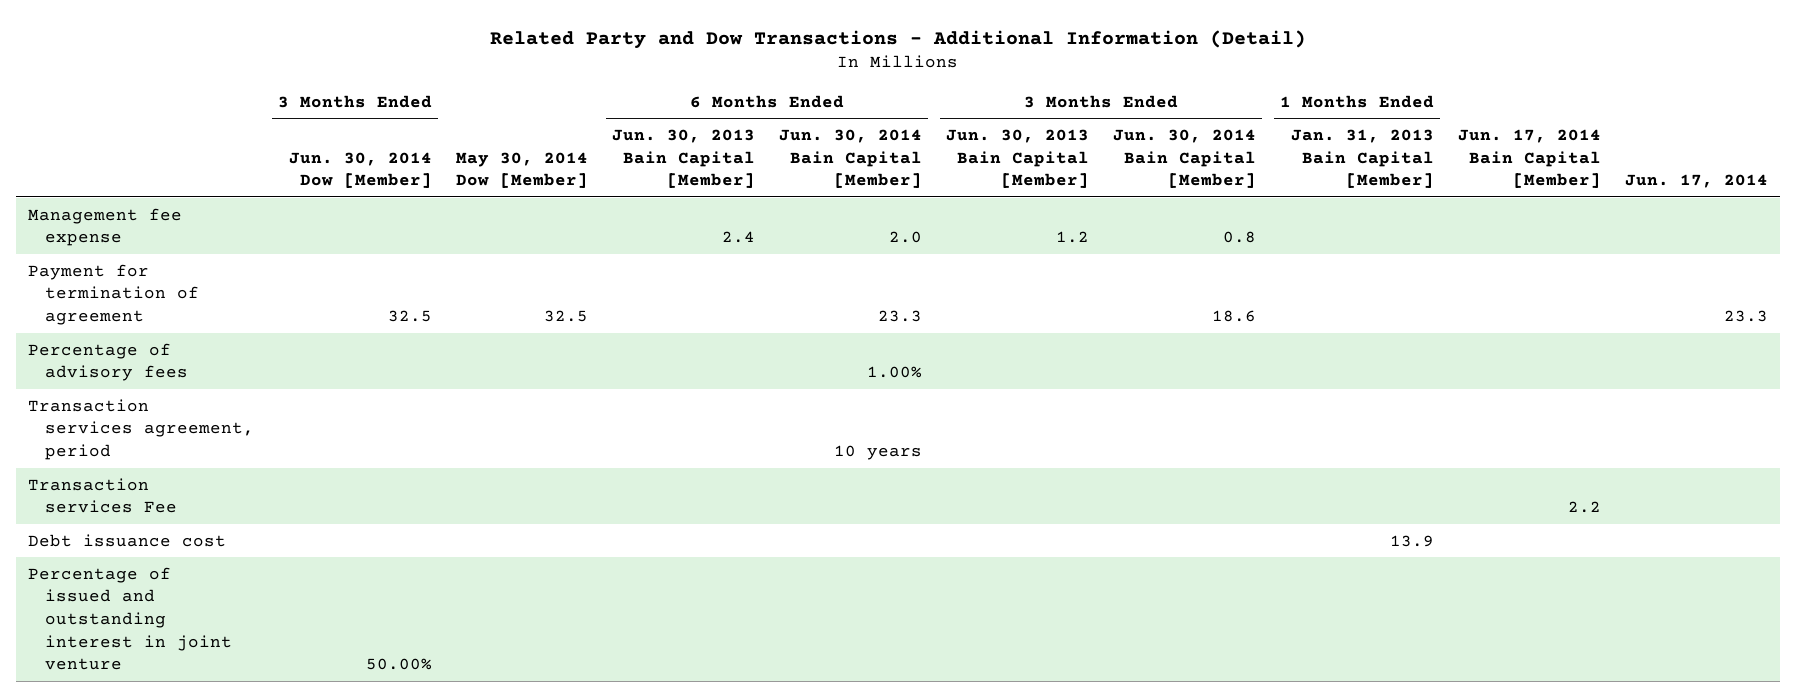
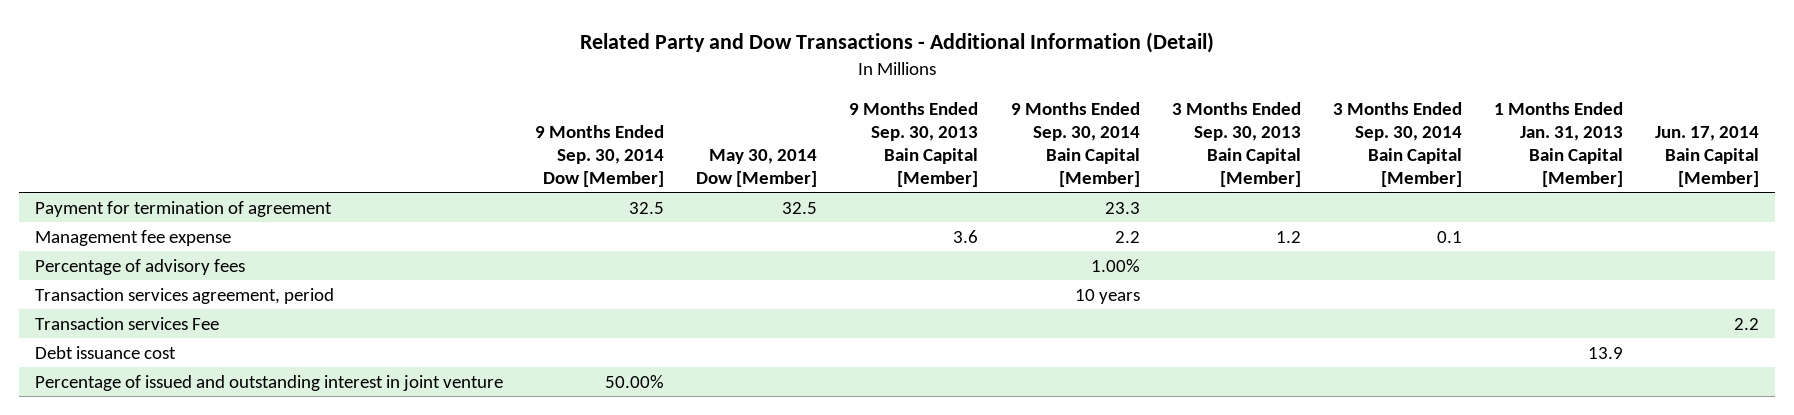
- | 3 Months Ended Jun. 30, 2014 Dow [Member] | May 30, 2014 Dow [Member] | 6 Months Ended Jun. 30, 2013 Bain Capital [Member] | 6 Months Ended Jun. 30, 2014 Bain Capital [Member] | 3 Months Ended Jun. 30, 2013 Bain Capital [Member] | 3 Months Ended Jun. 30, 2014 Bain Capital [Member] | 1 Months Ended Jan. 31, 2013 Bain Capital [Member] | Jun. 17, 2014 Bain Capital [Member] | Jun. 17, 2014
+ | 9 Months Ended Sep. 30, 2014 Dow [Member] | May 30, 2014 Dow [Member] | 9 Months Ended Sep. 30, 2013 Bain Capital [Member] | 9 Months Ended Sep. 30, 2014 Bain Capital [Member] | 3 Months Ended Sep. 30, 2013 Bain Capital [Member] | 3 Months Ended Sep. 30, 2014 Bain Capital [Member] | 1 Months Ended Jan. 31, 2013 Bain Capital [Member] | Jun. 17, 2014 Bain Capital [Member]
moved down: Management fee expense | | | 3.6 | 2.2 | 1.2 | 0.1 | |

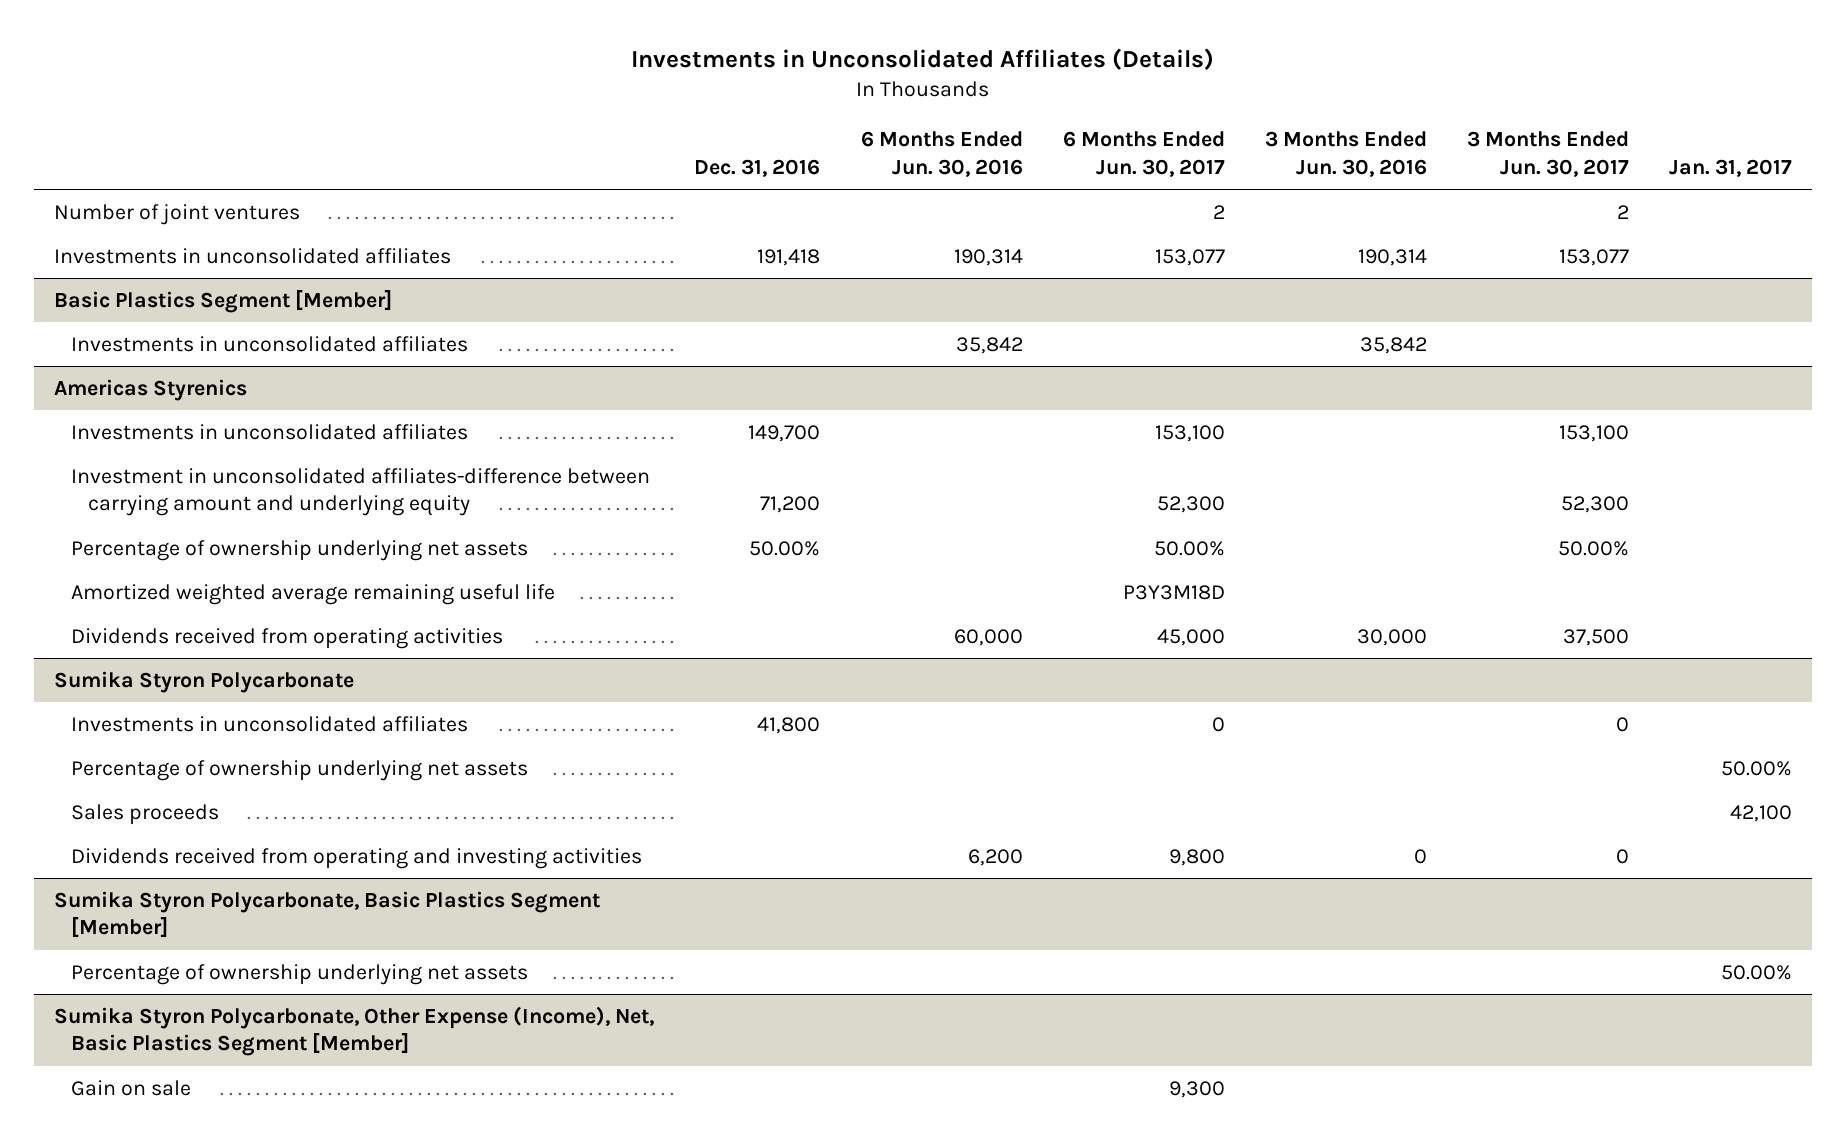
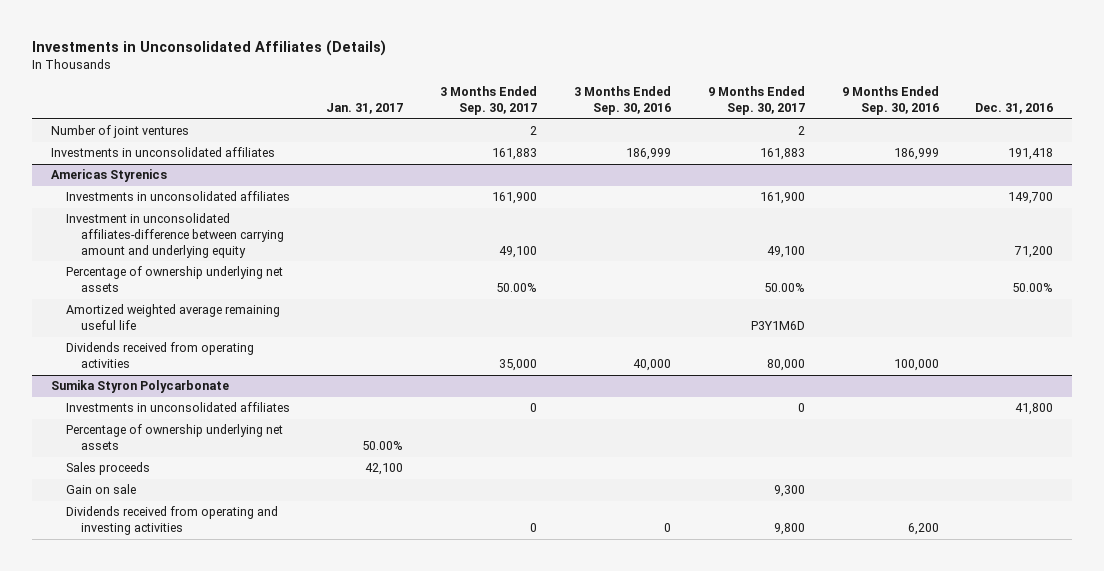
- | Dec. 31, 2016 | 6 Months Ended Jun. 30, 2016 | 6 Months Ended Jun. 30, 2017 | 3 Months Ended Jun. 30, 2016 | 3 Months Ended Jun. 30, 2017 | Jan. 31, 2017
+ | Jan. 31, 2017 | 3 Months Ended Sep. 30, 2017 | 3 Months Ended Sep. 30, 2016 | 9 Months Ended Sep. 30, 2017 | 9 Months Ended Sep. 30, 2016 | Dec. 31, 2016
- Basic Plastics Segment [Member]
- Investments in unconsolidated affiliates | | 35,842 | | 35,842 | |
@ Sumika Styron Polycarbonate
+ Gain on sale | | | | 9,300 | |
- Sumika Styron Polycarbonate, Basic Plastics Segment [Member]
- Percentage of ownership underlying net assets | | | | | | 50.00%
- Sumika Styron Polycarbonate, Other Expense (Income), Net, Basic Plastics Segment [Member]
- Gain on sale | | | 9,300 | | |

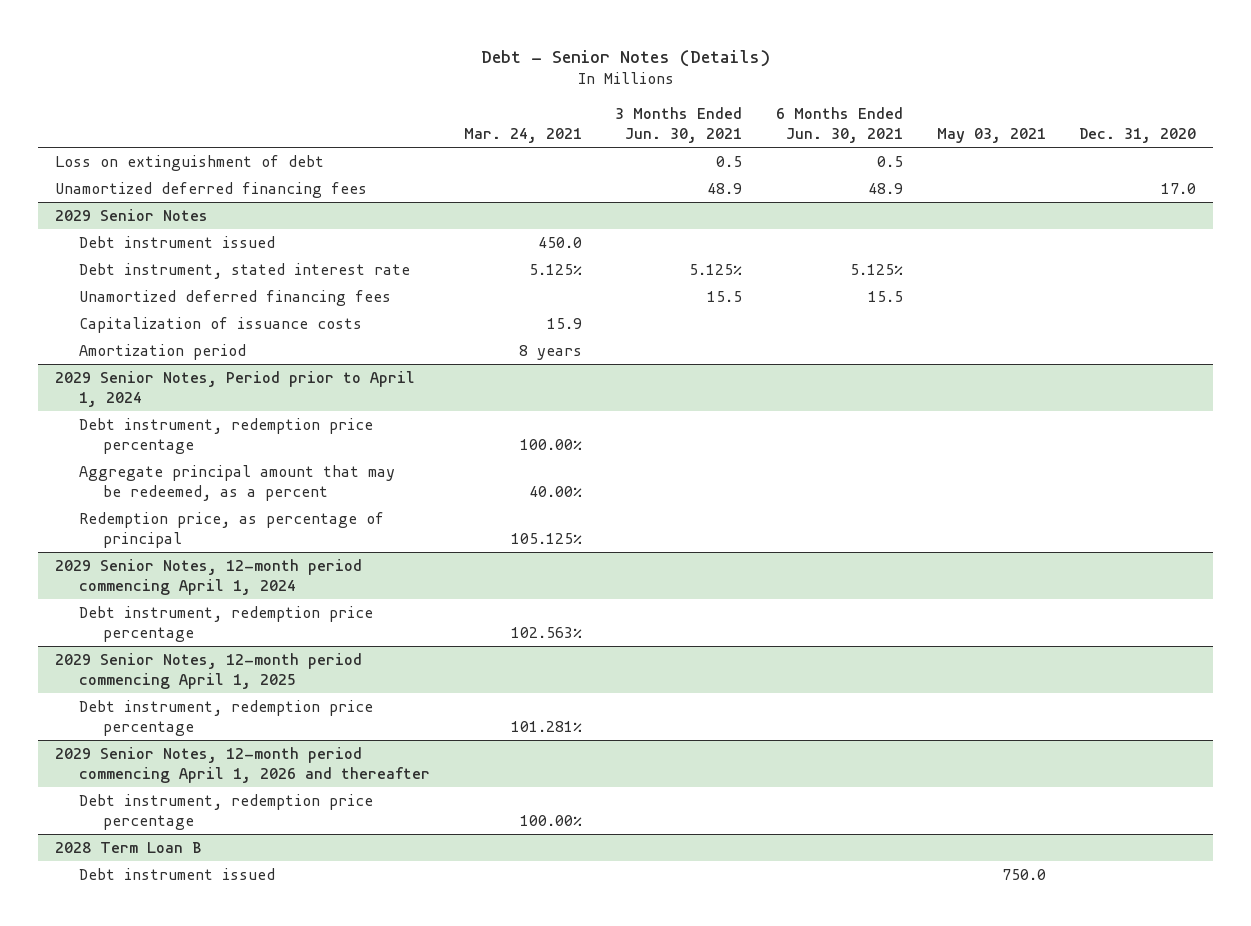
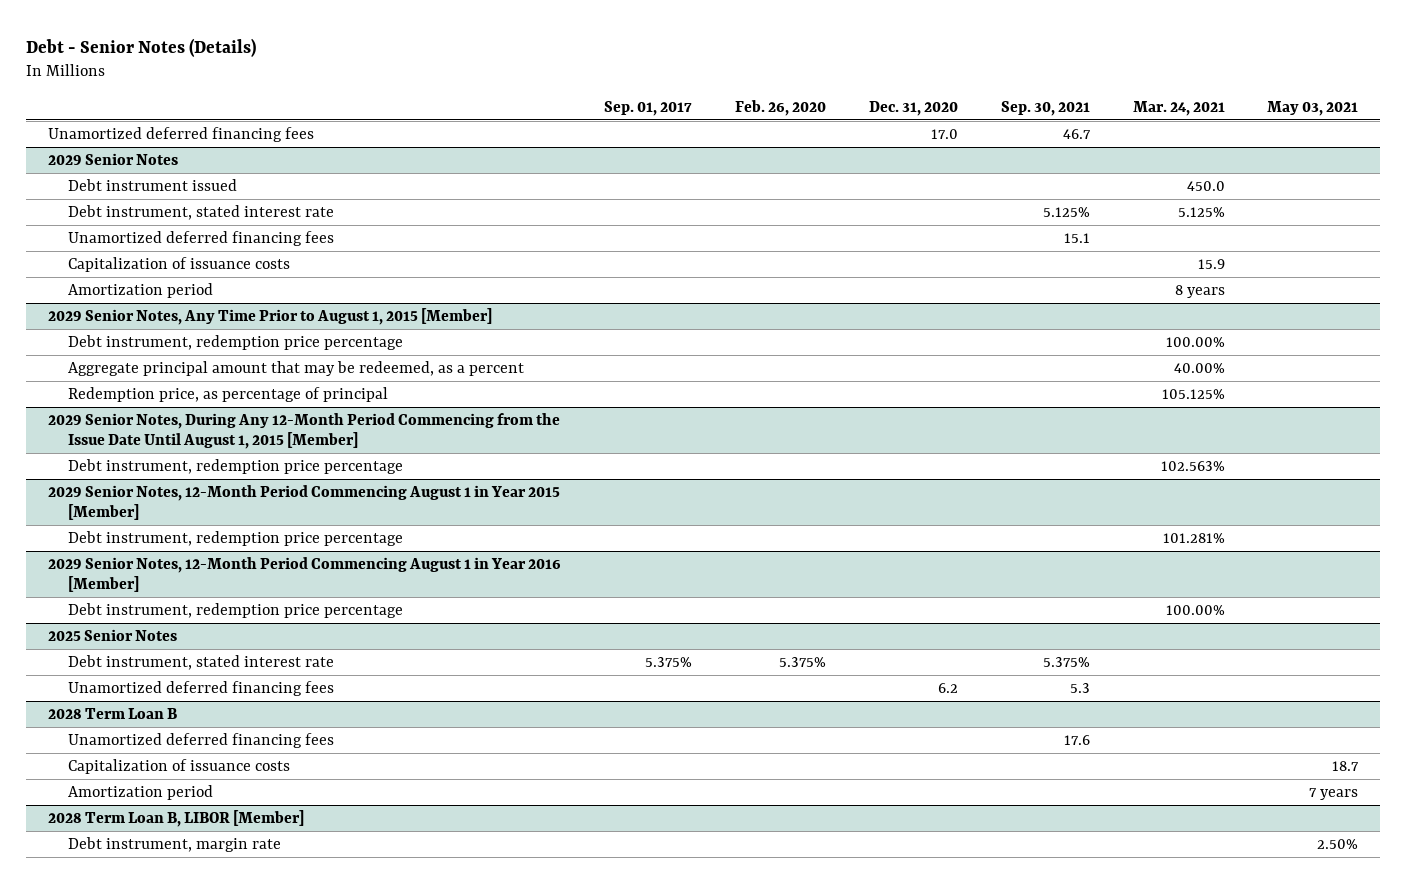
- | Mar. 24, 2021 | 3 Months Ended Jun. 30, 2021 | 6 Months Ended Jun. 30, 2021 | May 03, 2021 | Dec. 31, 2020
+ | Sep. 01, 2017 | Feb. 26, 2020 | Dec. 31, 2020 | Sep. 30, 2021 | Mar. 24, 2021 | May 03, 2021
- Loss on extinguishment of debt | | 0.5 | 0.5 | |
- 2029 Senior Notes, Period prior to April 1, 2024
+ 2029 Senior Notes, Any Time Prior to August 1, 2015 [Member]
- 2029 Senior Notes, 12-month period commencing April 1, 2024
+ 2029 Senior Notes, During Any 12-Month Period Commencing from the Issue Date Until August 1, 2015 [Member]
- 2029 Senior Notes, 12-month period commencing April 1, 2025
+ 2029 Senior Notes, 12-Month Period Commencing August 1 in Year 2015 [Member]
- 2029 Senior Notes, 12-month period commencing April 1, 2026 and thereafter
+ 2029 Senior Notes, 12-Month Period Commencing August 1 in Year 2016 [Member]
+ 2025 Senior Notes
+ Debt instrument, stated interest rate | 5.375% | 5.375% | | 5.375% | |
+ Unamortized deferred financing fees | | | 6.2 | 5.3 | |
@ 2028 Term Loan B
- Debt instrument issued | | | | 750.0 |
+ Unamortized deferred financing fees | | | | 17.6 | |
+ Capitalization of issuance costs | | | | | | 18.7
+ Amortization period | | | | | | 7 years
+ 2028 Term Loan B, LIBOR [Member]
+ Debt instrument, margin rate | | | | | | 2.50%

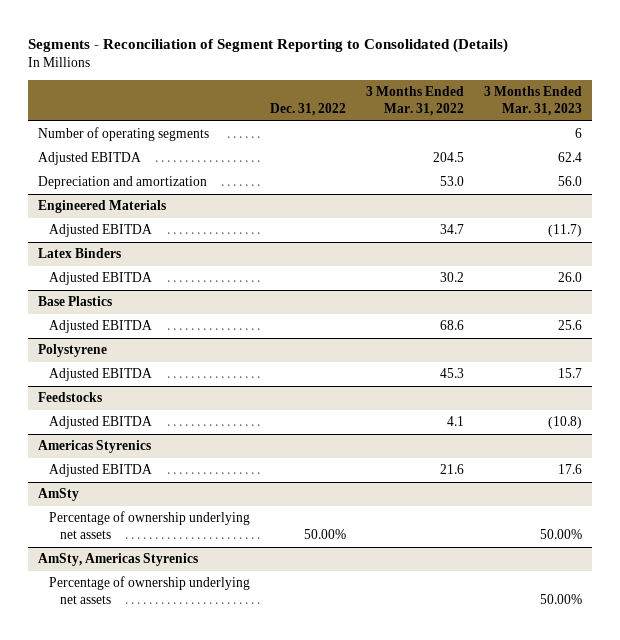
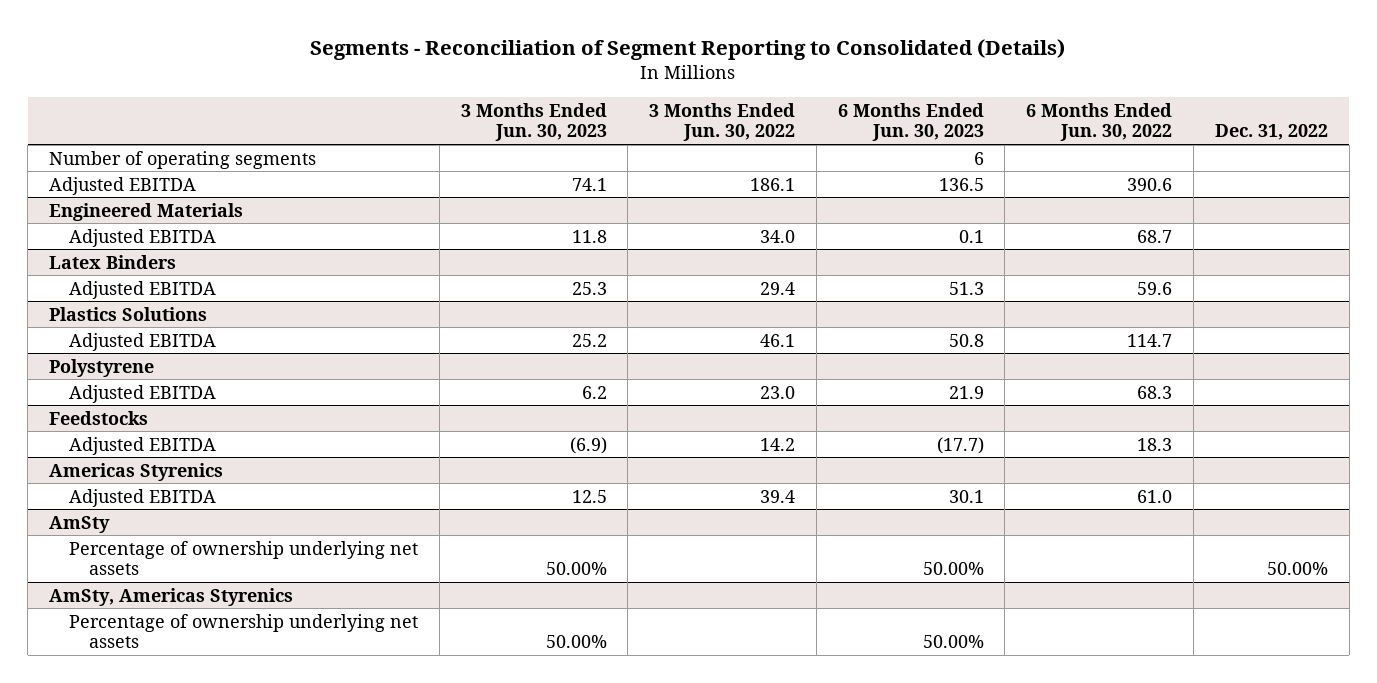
- | Dec. 31, 2022 | 3 Months Ended Mar. 31, 2022 | 3 Months Ended Mar. 31, 2023
+ | 3 Months Ended Jun. 30, 2023 | 3 Months Ended Jun. 30, 2022 | 6 Months Ended Jun. 30, 2023 | 6 Months Ended Jun. 30, 2022 | Dec. 31, 2022
- Depreciation and amortization | | 53.0 | 56.0
- Base Plastics
+ Plastics Solutions

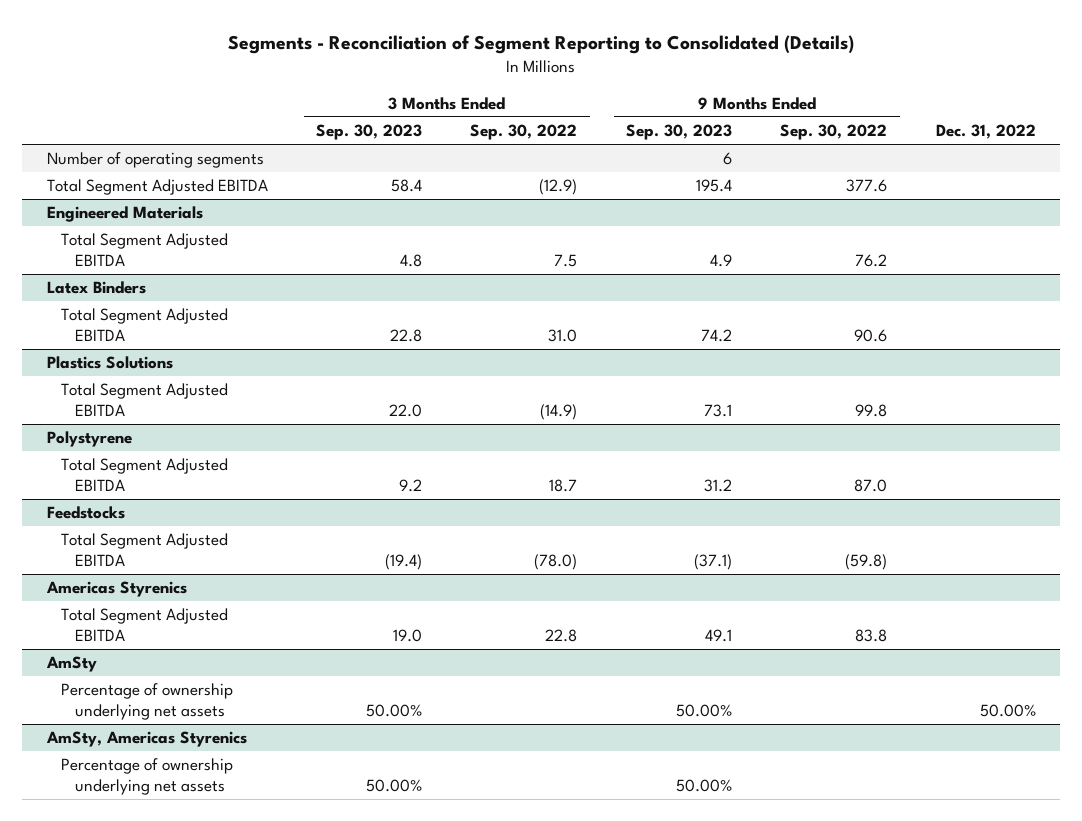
- | 3 Months Ended Jun. 30, 2023 | 3 Months Ended Jun. 30, 2022 | 6 Months Ended Jun. 30, 2023 | 6 Months Ended Jun. 30, 2022 | Dec. 31, 2022
+ | 3 Months Ended Sep. 30, 2023 | 3 Months Ended Sep. 30, 2022 | 9 Months Ended Sep. 30, 2023 | 9 Months Ended Sep. 30, 2022 | Dec. 31, 2022
- Adjusted EBITDA | 74.1 | 186.1 | 136.5 | 390.6 |
+ Total Segment Adjusted EBITDA | 58.4 | (12.9) | 195.4 | 377.6 |
@ Engineered Materials
- Adjusted EBITDA | 11.8 | 34.0 | 0.1 | 68.7 |
+ Total Segment Adjusted EBITDA | 4.8 | 7.5 | 4.9 | 76.2 |
@ Latex Binders
- Adjusted EBITDA | 25.3 | 29.4 | 51.3 | 59.6 |
+ Total Segment Adjusted EBITDA | 22.8 | 31.0 | 74.2 | 90.6 |
@ Plastics Solutions
- Adjusted EBITDA | 25.2 | 46.1 | 50.8 | 114.7 |
+ Total Segment Adjusted EBITDA | 22.0 | (14.9) | 73.1 | 99.8 |
@ Polystyrene
- Adjusted EBITDA | 6.2 | 23.0 | 21.9 | 68.3 |
+ Total Segment Adjusted EBITDA | 9.2 | 18.7 | 31.2 | 87.0 |
@ Feedstocks
- Adjusted EBITDA | (6.9) | 14.2 | (17.7) | 18.3 |
+ Total Segment Adjusted EBITDA | (19.4) | (78.0) | (37.1) | (59.8) |
@ Americas Styrenics
- Adjusted EBITDA | 12.5 | 39.4 | 30.1 | 61.0 |
+ Total Segment Adjusted EBITDA | 19.0 | 22.8 | 49.1 | 83.8 |

